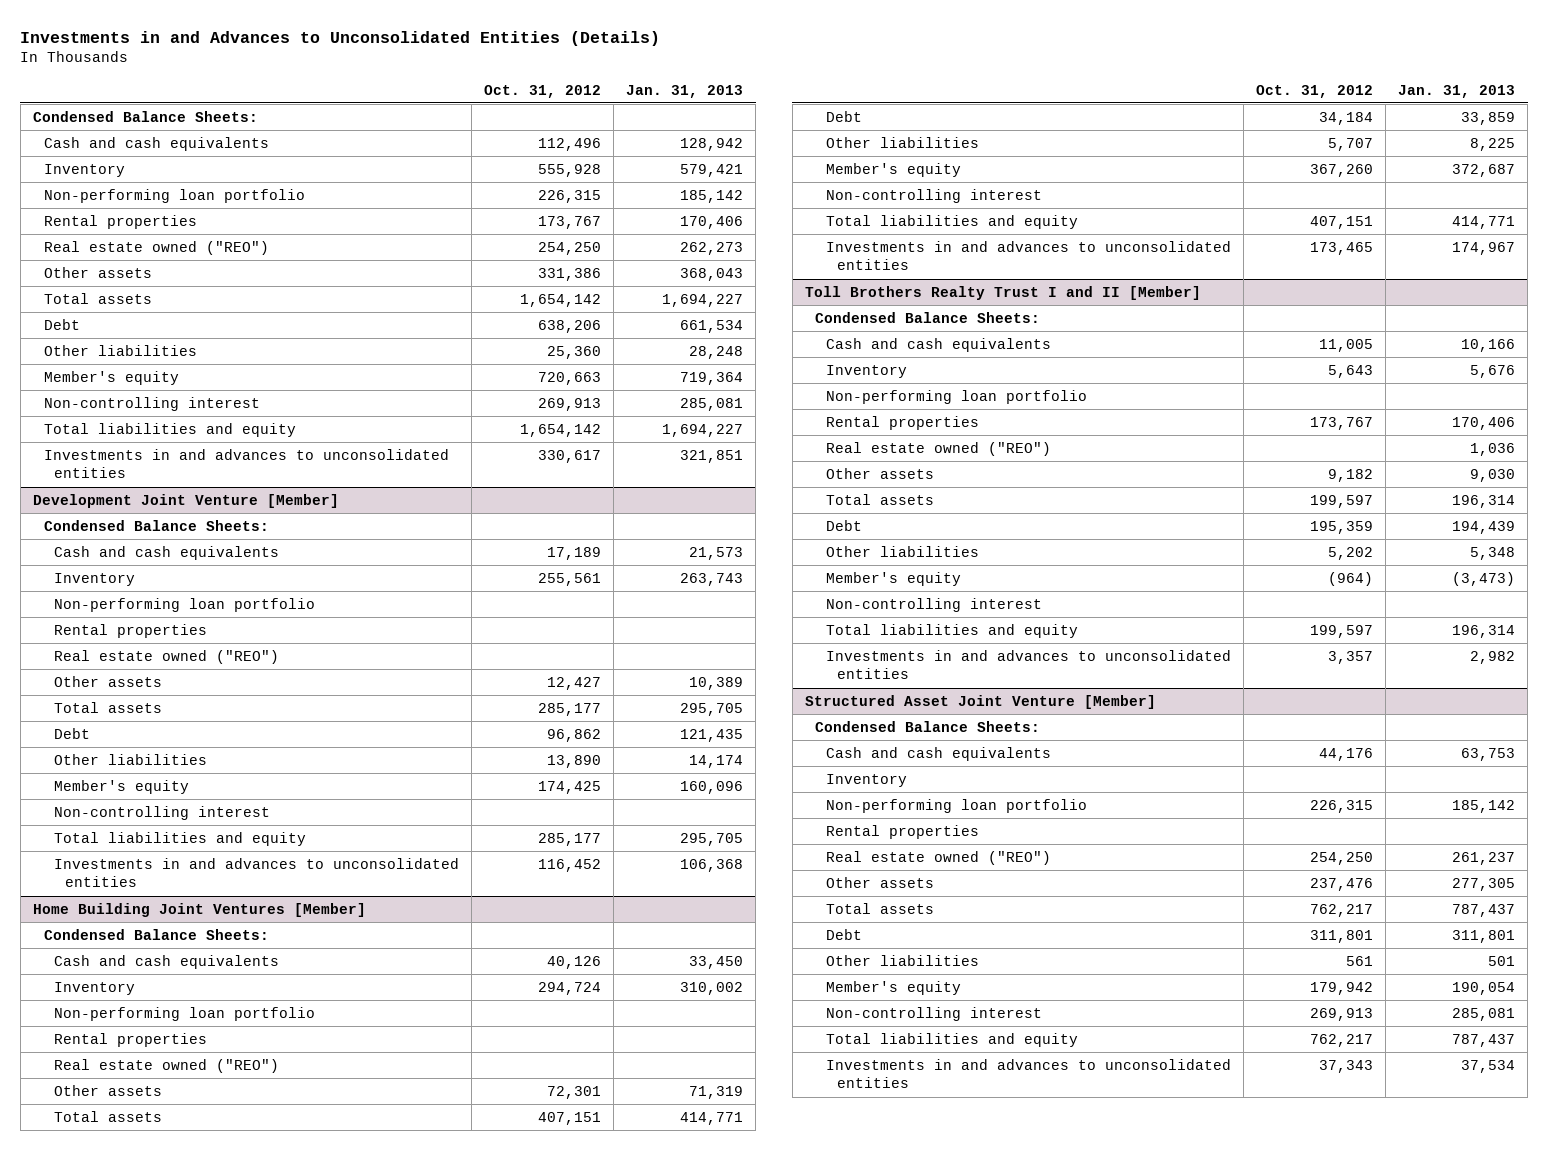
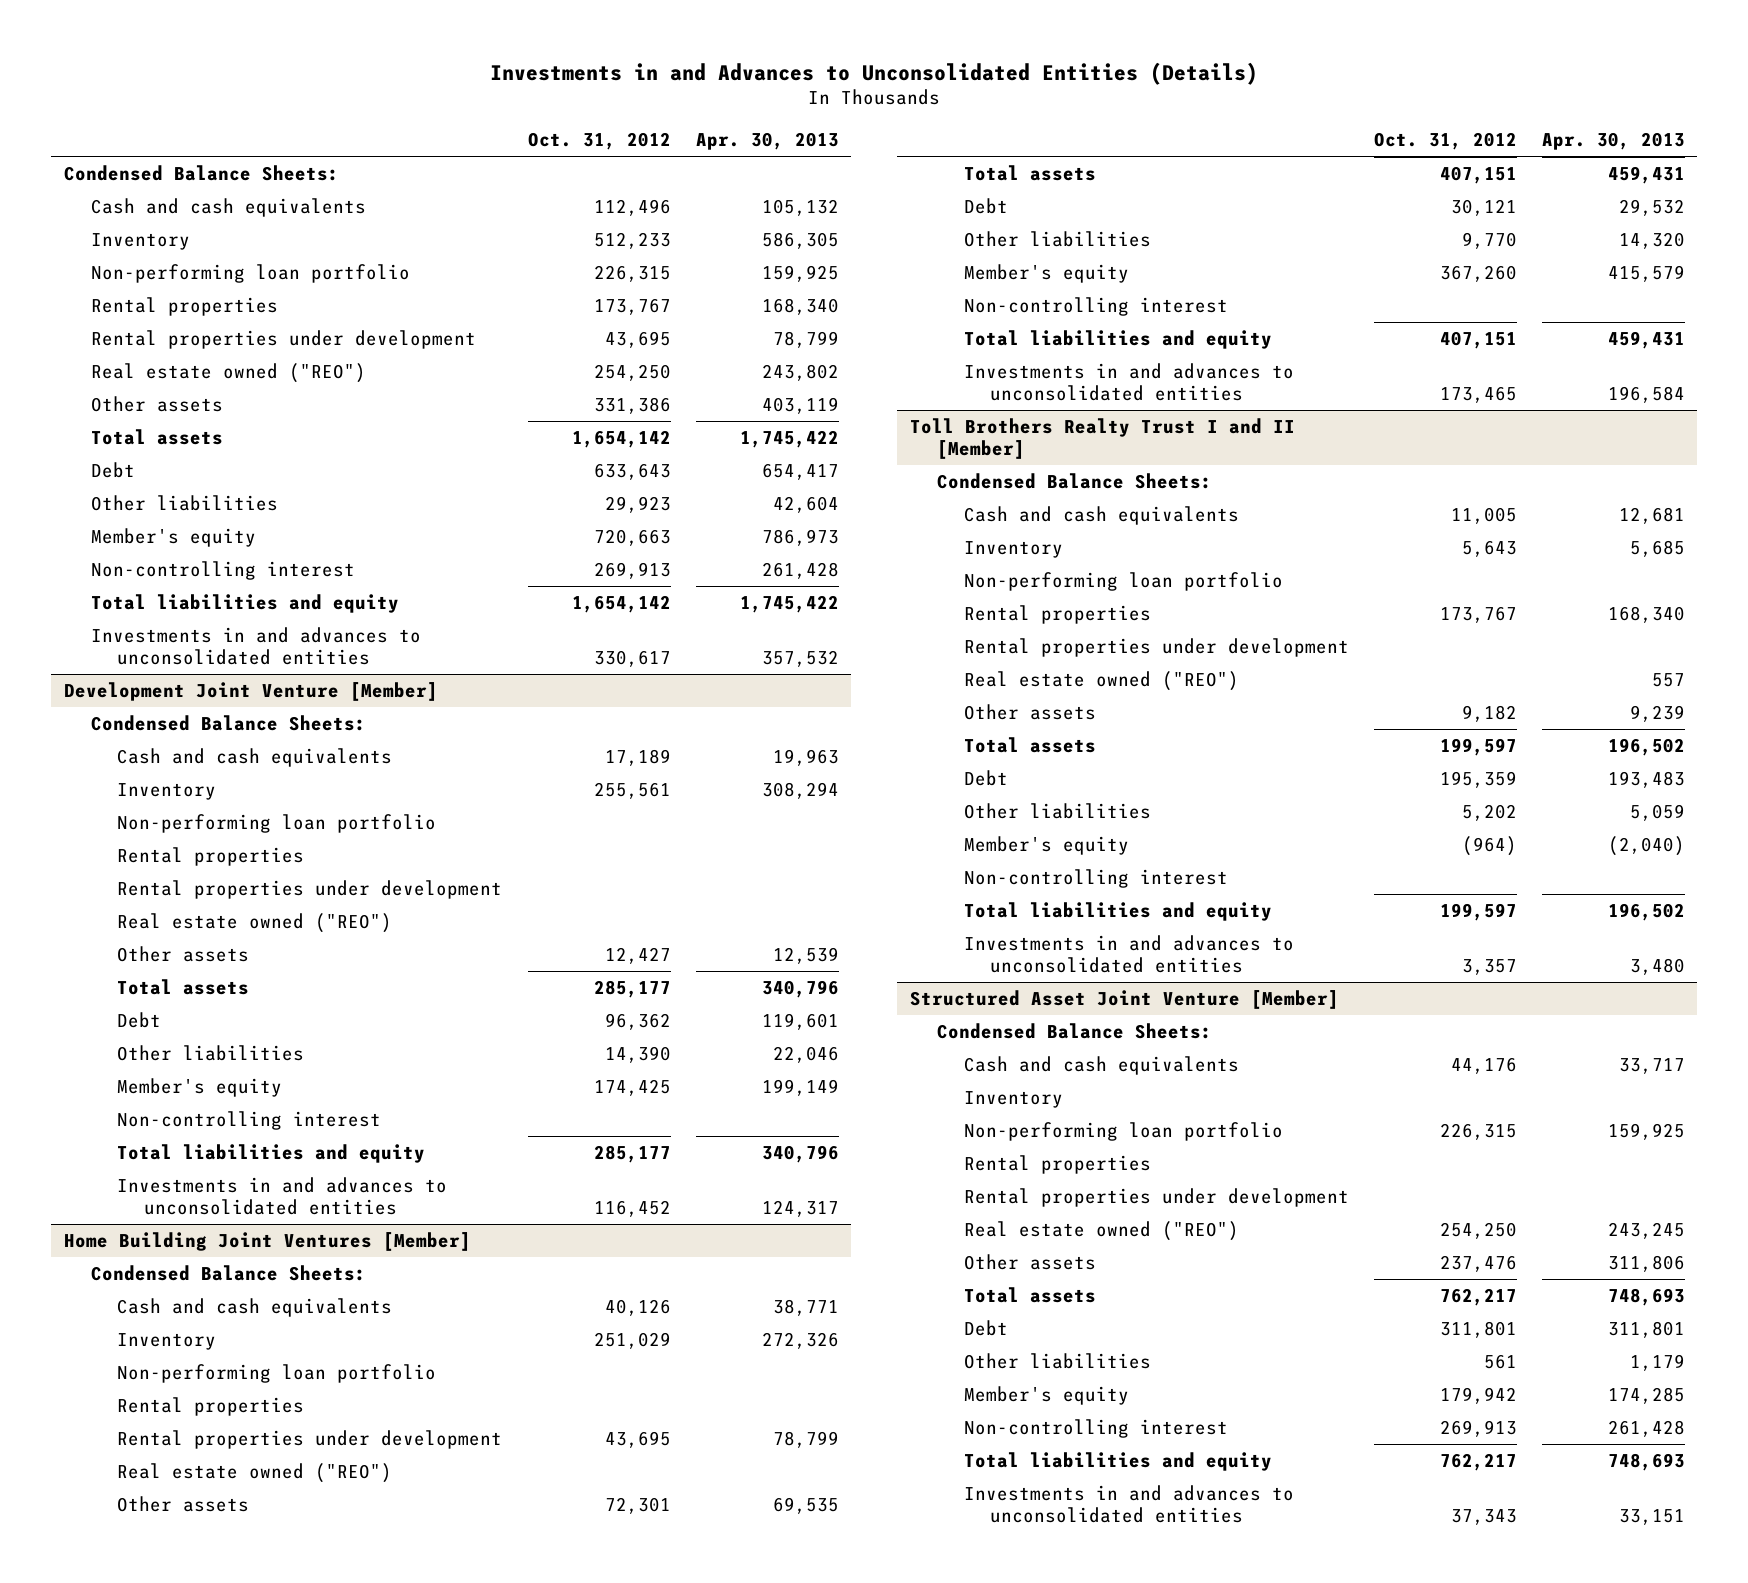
- | Oct. 31, 2012 | Jan. 31, 2013
+ | Oct. 31, 2012 | Apr. 30, 2013
- Inventory | 555,928 | 579,421
+ Inventory | 512,233 | 586,305
+ Rental properties under development | 43,695 | 78,799
- Debt | 638,206 | 661,534
- Other liabilities | 25,360 | 28,248
+ Debt | 633,643 | 654,417
+ Other liabilities | 29,923 | 42,604
@ Development Joint Venture [Member]
+ Rental properties under development
- Debt | 96,862 | 121,435
- Other liabilities | 13,890 | 14,174
+ Debt | 96,362 | 119,601
+ Other liabilities | 14,390 | 22,046
@ Home Building Joint Ventures [Member]
- Inventory | 294,724 | 310,002
+ Inventory | 251,029 | 272,326
+ Rental properties under development | 43,695 | 78,799
- Debt | 34,184 | 33,859
- Other liabilities | 5,707 | 8,225
+ Debt | 30,121 | 29,532
+ Other liabilities | 9,770 | 14,320
@ Toll Brothers Realty Trust I and II [Member]
+ Rental properties under development
@ Structured Asset Joint Venture [Member]
+ Rental properties under development

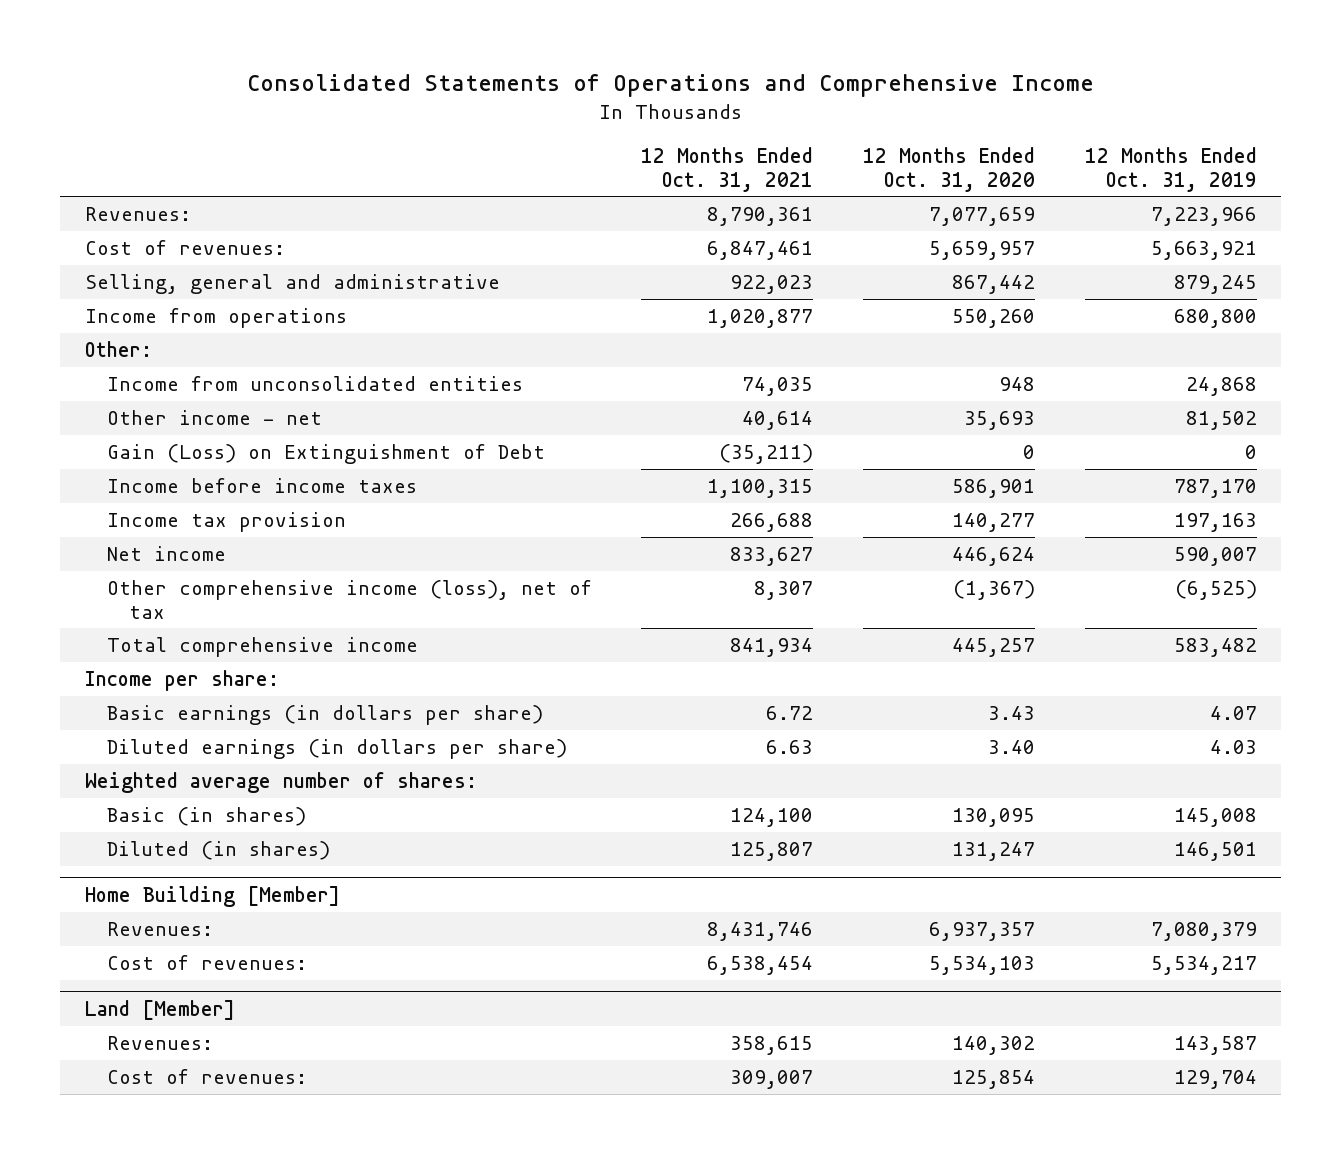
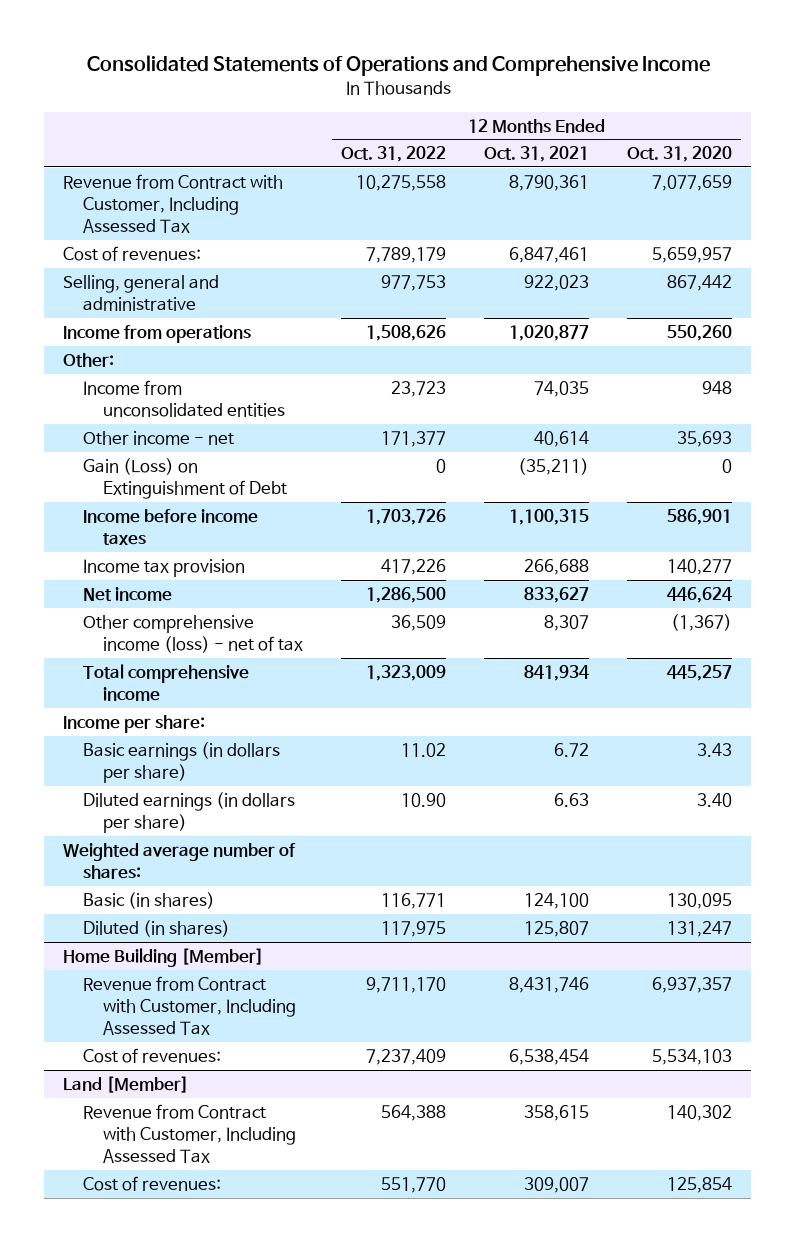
- | 12 Months Ended Oct. 31, 2021 | 12 Months Ended Oct. 31, 2020 | 12 Months Ended Oct. 31, 2019
+ | 12 Months Ended Oct. 31, 2022 | 12 Months Ended Oct. 31, 2021 | 12 Months Ended Oct. 31, 2020
- Revenues: | 8,790,361 | 7,077,659 | 7,223,966
+ Revenue from Contract with Customer, Including Assessed Tax | 10,275,558 | 8,790,361 | 7,077,659
- Other comprehensive income (loss), net of tax | 8,307 | (1,367) | (6,525)
+ Other comprehensive income (loss) - net of tax | 36,509 | 8,307 | (1,367)
@ Home Building [Member]
- Revenues: | 8,431,746 | 6,937,357 | 7,080,379
+ Revenue from Contract with Customer, Including Assessed Tax | 9,711,170 | 8,431,746 | 6,937,357
@ Land [Member]
- Revenues: | 358,615 | 140,302 | 143,587
+ Revenue from Contract with Customer, Including Assessed Tax | 564,388 | 358,615 | 140,302

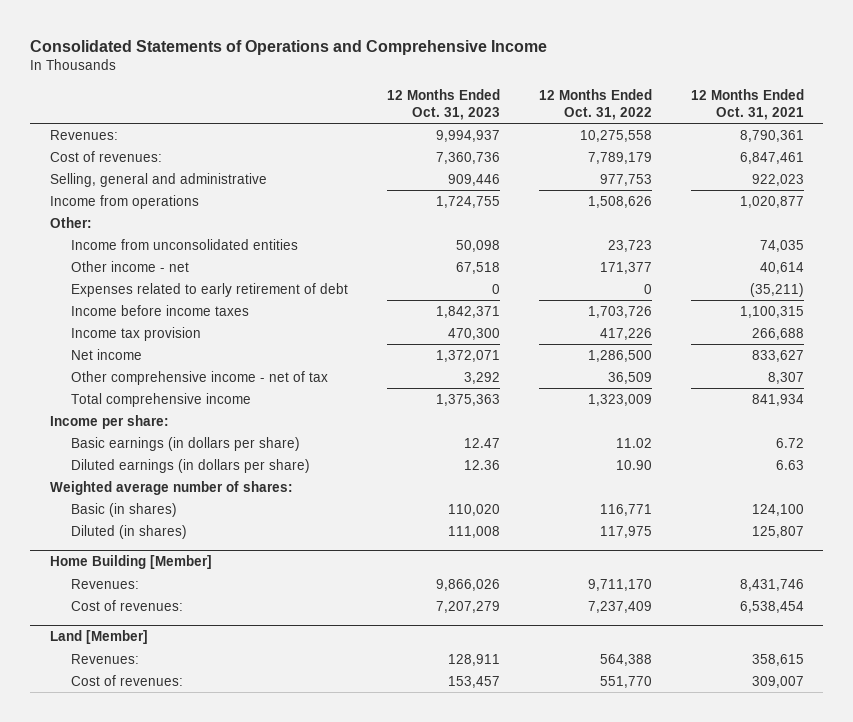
- | 12 Months Ended Oct. 31, 2022 | 12 Months Ended Oct. 31, 2021 | 12 Months Ended Oct. 31, 2020
+ | 12 Months Ended Oct. 31, 2023 | 12 Months Ended Oct. 31, 2022 | 12 Months Ended Oct. 31, 2021
- Revenue from Contract with Customer, Including Assessed Tax | 10,275,558 | 8,790,361 | 7,077,659
+ Revenues: | 9,994,937 | 10,275,558 | 8,790,361
- Gain (Loss) on Extinguishment of Debt | 0 | (35,211) | 0
+ Expenses related to early retirement of debt | 0 | 0 | (35,211)
- Other comprehensive income (loss) - net of tax | 36,509 | 8,307 | (1,367)
+ Other comprehensive income - net of tax | 3,292 | 36,509 | 8,307
@ Home Building [Member]
- Revenue from Contract with Customer, Including Assessed Tax | 9,711,170 | 8,431,746 | 6,937,357
+ Revenues: | 9,866,026 | 9,711,170 | 8,431,746
@ Land [Member]
- Revenue from Contract with Customer, Including Assessed Tax | 564,388 | 358,615 | 140,302
+ Revenues: | 128,911 | 564,388 | 358,615

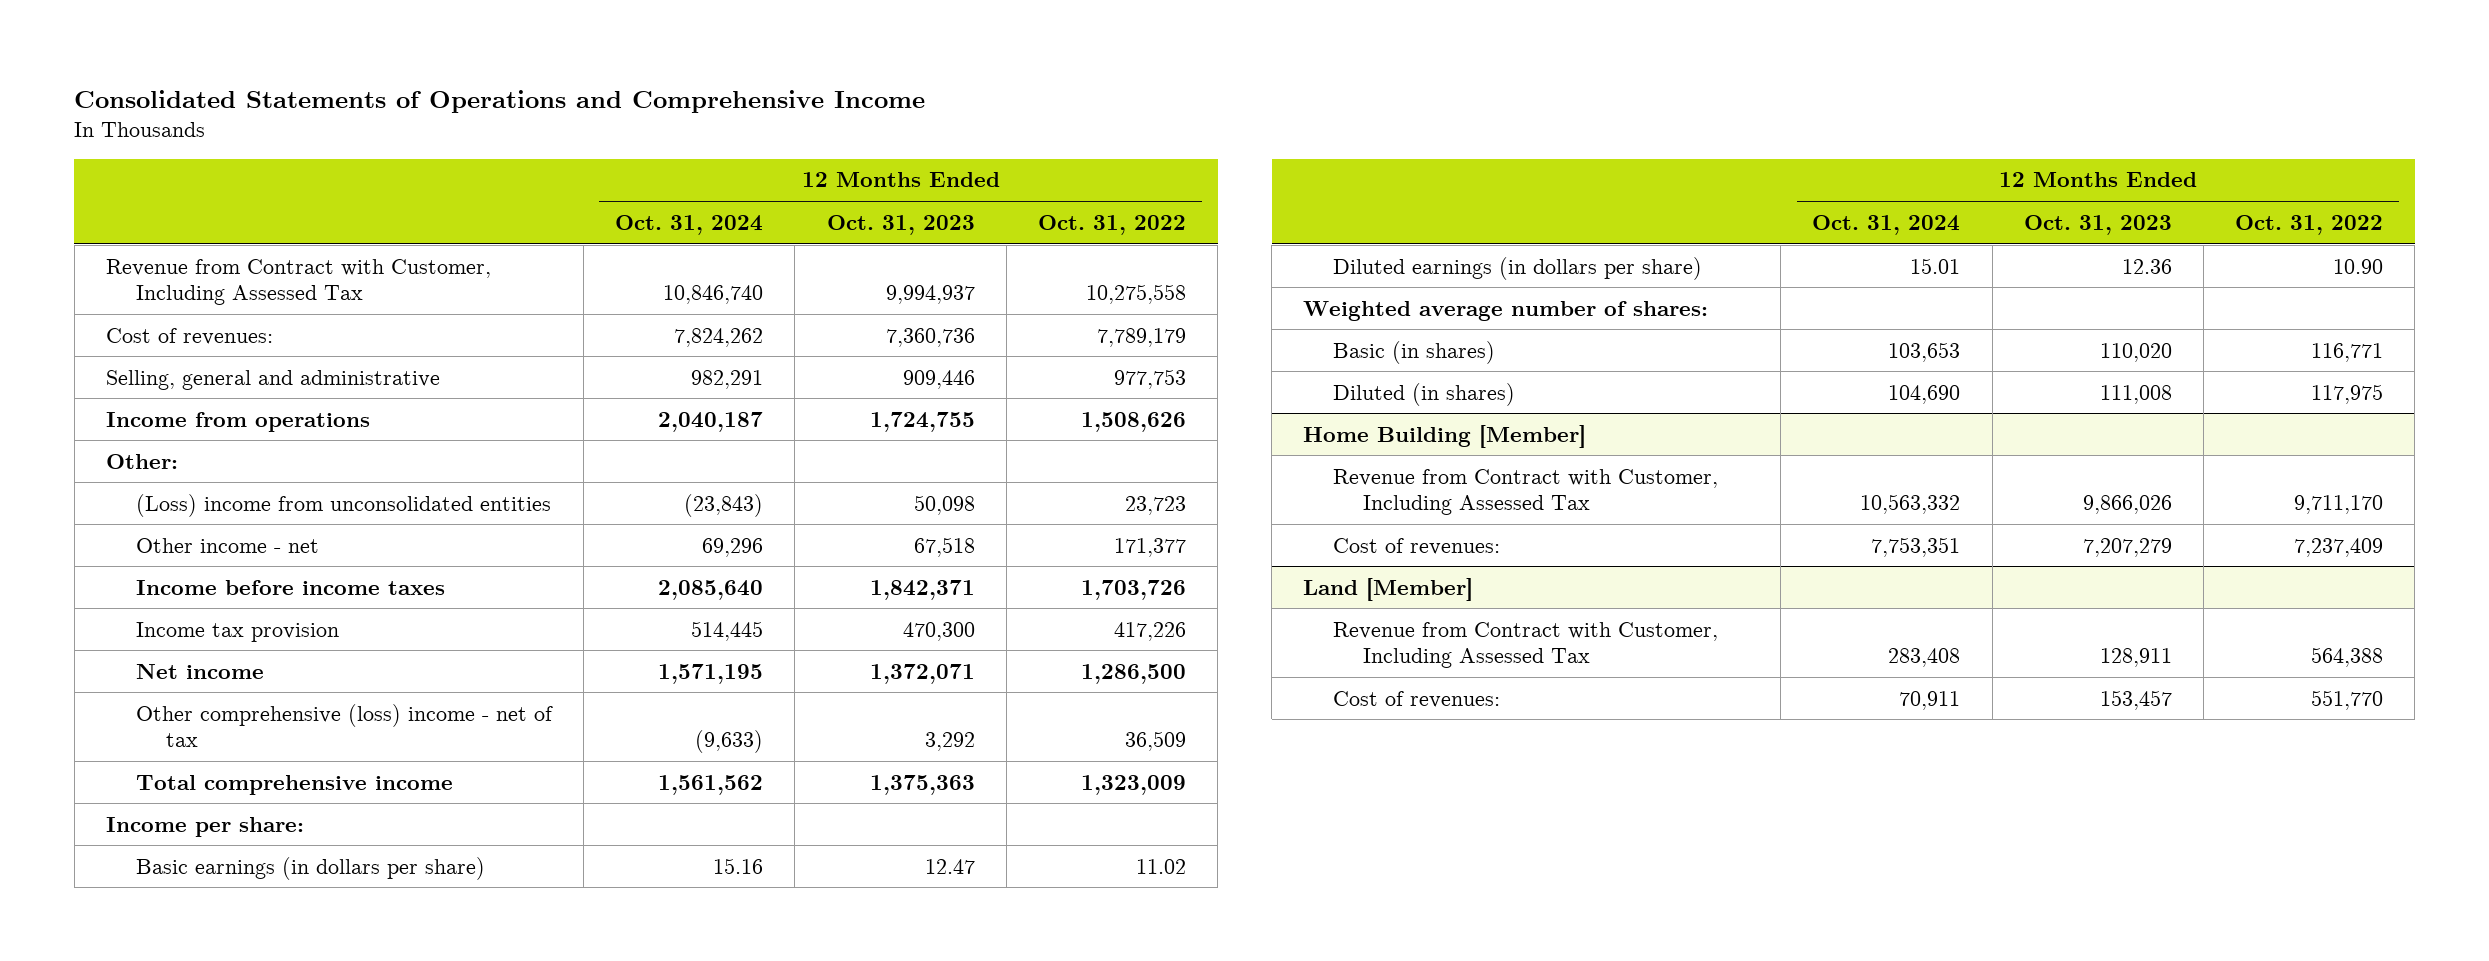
- | 12 Months Ended Oct. 31, 2023 | 12 Months Ended Oct. 31, 2022 | 12 Months Ended Oct. 31, 2021
+ | 12 Months Ended Oct. 31, 2024 | 12 Months Ended Oct. 31, 2023 | 12 Months Ended Oct. 31, 2022
- Revenues: | 9,994,937 | 10,275,558 | 8,790,361
+ Revenue from Contract with Customer, Including Assessed Tax | 10,846,740 | 9,994,937 | 10,275,558
- Income from unconsolidated entities | 50,098 | 23,723 | 74,035
+ (Loss) income from unconsolidated entities | (23,843) | 50,098 | 23,723
- Expenses related to early retirement of debt | 0 | 0 | (35,211)
- Other comprehensive income - net of tax | 3,292 | 36,509 | 8,307
+ Other comprehensive (loss) income - net of tax | (9,633) | 3,292 | 36,509
@ Home Building [Member]
- Revenues: | 9,866,026 | 9,711,170 | 8,431,746
+ Revenue from Contract with Customer, Including Assessed Tax | 10,563,332 | 9,866,026 | 9,711,170
@ Land [Member]
- Revenues: | 128,911 | 564,388 | 358,615
+ Revenue from Contract with Customer, Including Assessed Tax | 283,408 | 128,911 | 564,388

